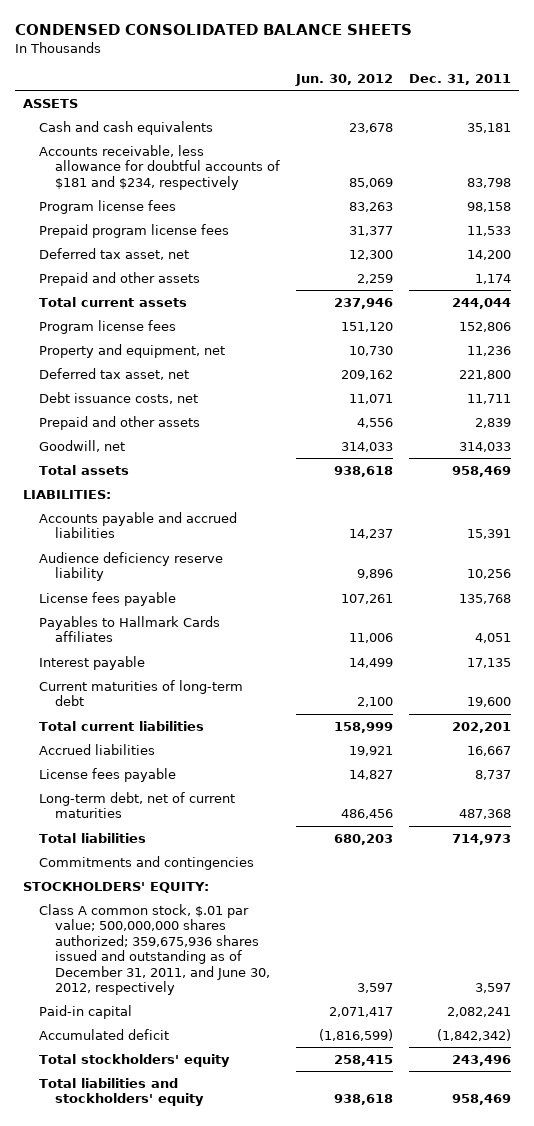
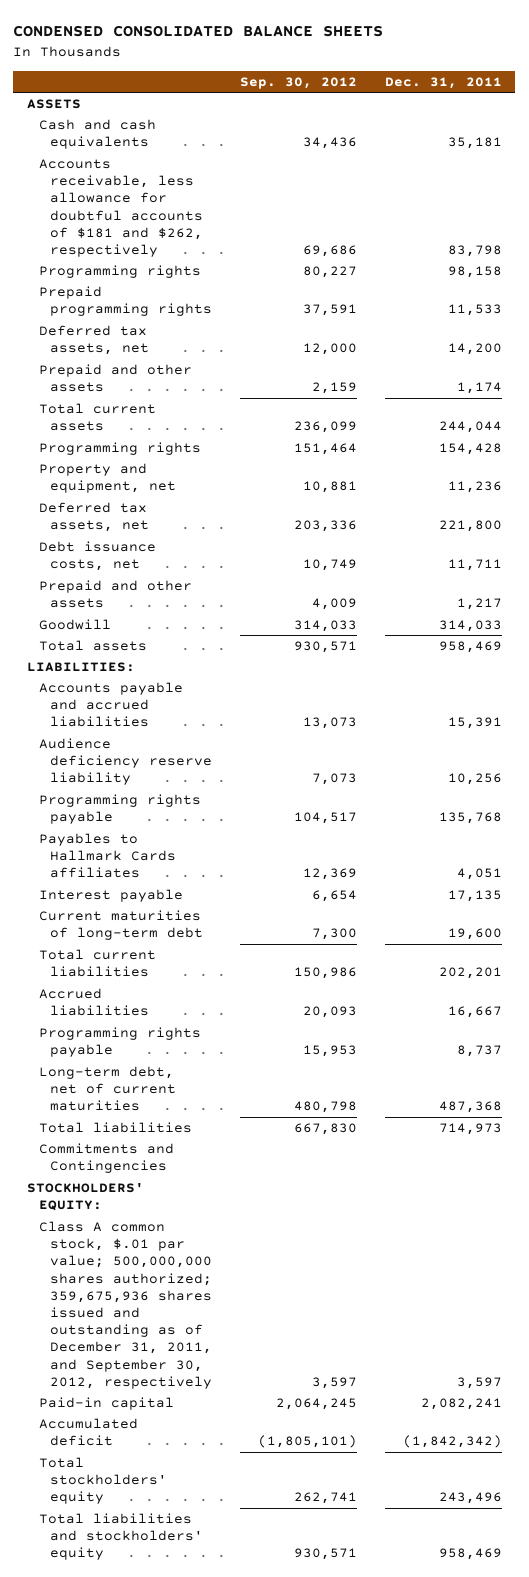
- | Jun. 30, 2012 | Dec. 31, 2011
+ | Sep. 30, 2012 | Dec. 31, 2011
- Accounts receivable, less allowance for doubtful accounts of $181 and $234, respectively | 85,069 | 83,798
- Program license fees | 83,263 | 98,158
- Prepaid program license fees | 31,377 | 11,533
- Deferred tax asset, net | 12,300 | 14,200
+ Accounts receivable, less allowance for doubtful accounts of $181 and $262, respectively | 69,686 | 83,798
+ Programming rights | 80,227 | 98,158
+ Prepaid programming rights | 37,591 | 11,533
+ Deferred tax assets, net | 12,000 | 14,200
- Program license fees | 151,120 | 152,806
+ Programming rights | 151,464 | 154,428
- Deferred tax asset, net | 209,162 | 221,800
+ Deferred tax assets, net | 203,336 | 221,800
- Prepaid and other assets | 4,556 | 2,839
- Goodwill, net | 314,033 | 314,033
+ Prepaid and other assets | 4,009 | 1,217
+ Goodwill | 314,033 | 314,033
- License fees payable | 107,261 | 135,768
+ Programming rights payable | 104,517 | 135,768
- License fees payable | 14,827 | 8,737
+ Programming rights payable | 15,953 | 8,737
- Commitments and contingencies
+ Commitments and Contingencies
- Class A common stock, $.01 par value; 500,000,000 shares authorized; 359,675,936 shares issued and outstanding as of December 31, 2011, and June 30, 2012, respectively | 3,597 | 3,597
+ Class A common stock, $.01 par value; 500,000,000 shares authorized; 359,675,936 shares issued and outstanding as of December 31, 2011, and September 30, 2012, respectively | 3,597 | 3,597

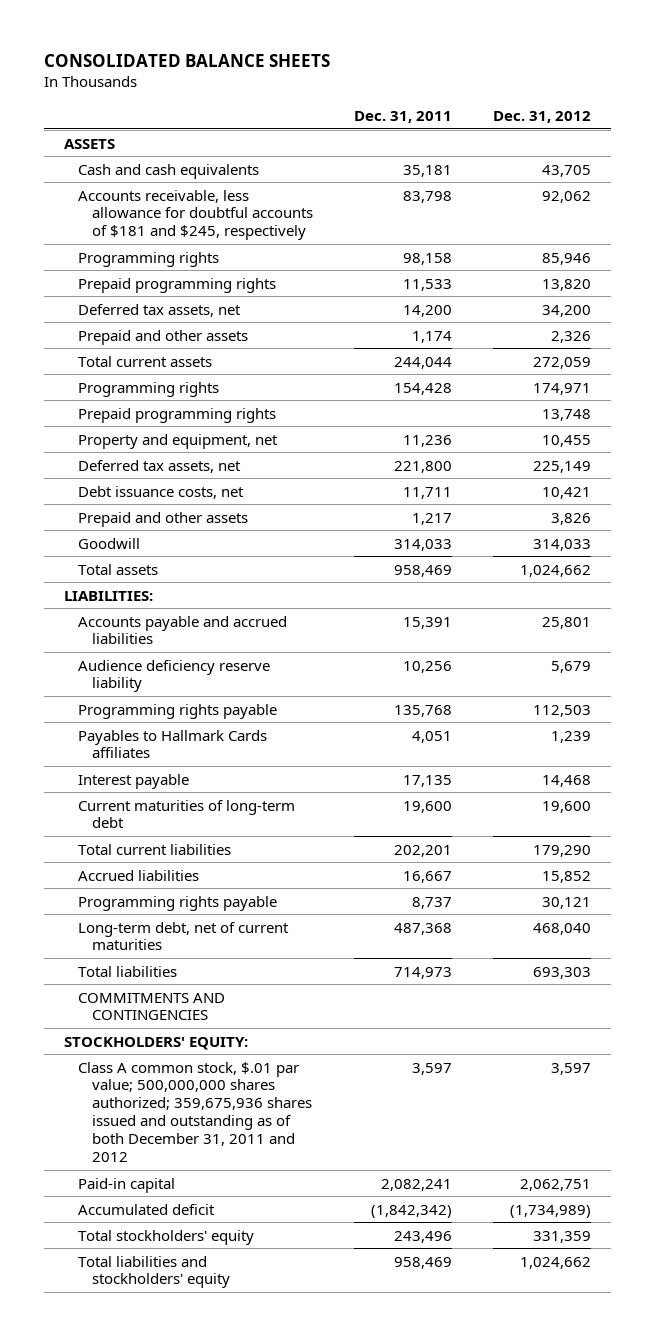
- CONDENSED CONSOLIDATED BALANCE SHEETS
+ CONSOLIDATED BALANCE SHEETS
- | Sep. 30, 2012 | Dec. 31, 2011
+ | Dec. 31, 2011 | Dec. 31, 2012
- Accounts receivable, less allowance for doubtful accounts of $181 and $262, respectively | 69,686 | 83,798
+ Accounts receivable, less allowance for doubtful accounts of $181 and $245, respectively | 83,798 | 92,062
+ Prepaid programming rights | | 13,748
- Commitments and Contingencies
+ COMMITMENTS AND CONTINGENCIES
- Class A common stock, $.01 par value; 500,000,000 shares authorized; 359,675,936 shares issued and outstanding as of December 31, 2011, and September 30, 2012, respectively | 3,597 | 3,597
+ Class A common stock, $.01 par value; 500,000,000 shares authorized; 359,675,936 shares issued and outstanding as of both December 31, 2011 and 2012 | 3,597 | 3,597

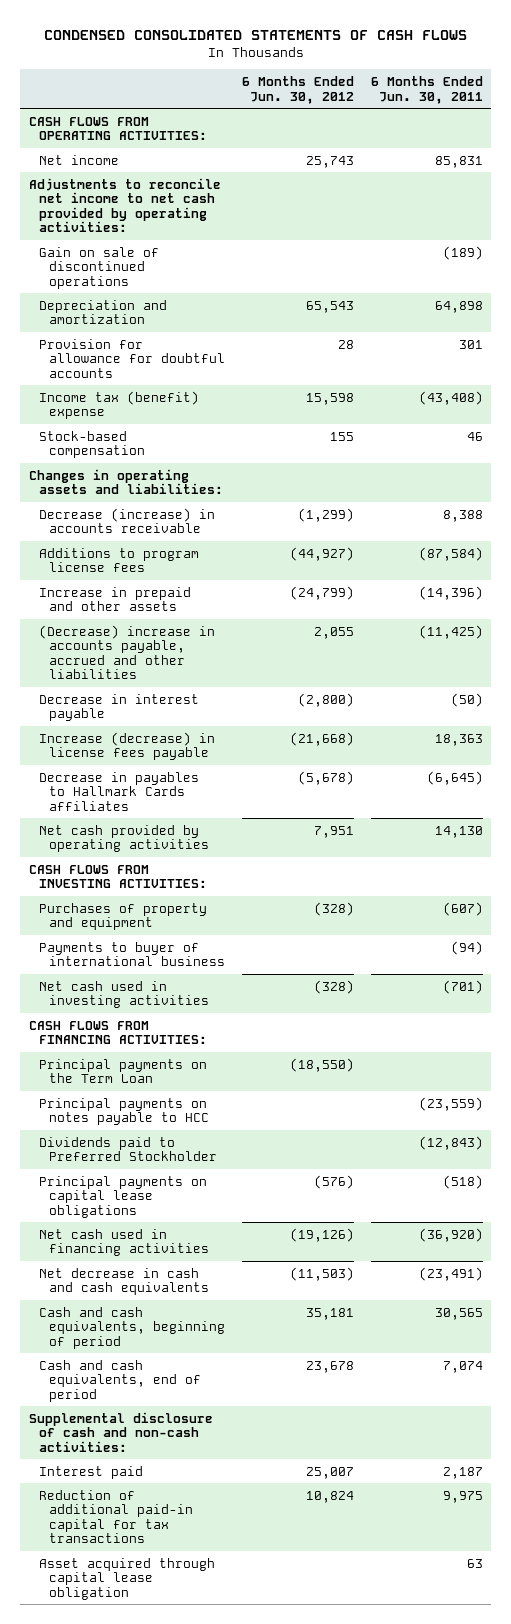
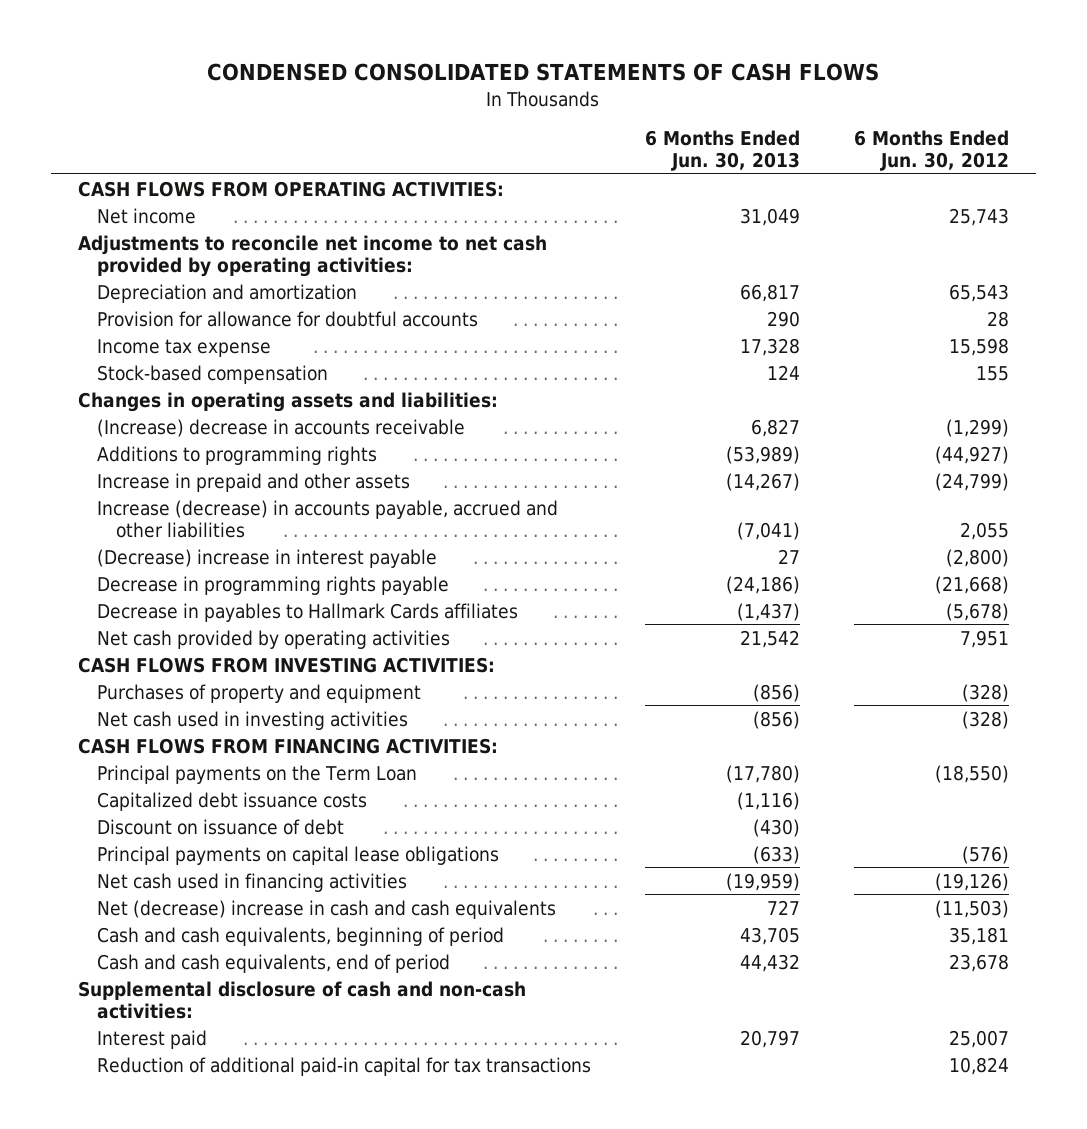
- | 6 Months Ended Jun. 30, 2012 | 6 Months Ended Jun. 30, 2011
+ | 6 Months Ended Jun. 30, 2013 | 6 Months Ended Jun. 30, 2012
- Gain on sale of discontinued operations | | (189)
- Income tax (benefit) expense | 15,598 | (43,408)
+ Income tax expense | 17,328 | 15,598
- Decrease (increase) in accounts receivable | (1,299) | 8,388
- Additions to program license fees | (44,927) | (87,584)
+ (Increase) decrease in accounts receivable | 6,827 | (1,299)
+ Additions to programming rights | (53,989) | (44,927)
- (Decrease) increase in accounts payable, accrued and other liabilities | 2,055 | (11,425)
- Decrease in interest payable | (2,800) | (50)
- Increase (decrease) in license fees payable | (21,668) | 18,363
+ Increase (decrease) in accounts payable, accrued and other liabilities | (7,041) | 2,055
+ (Decrease) increase in interest payable | 27 | (2,800)
+ Decrease in programming rights payable | (24,186) | (21,668)
- Payments to buyer of international business | | (94)
- Principal payments on notes payable to HCC | | (23,559)
- Dividends paid to Preferred Stockholder | | (12,843)
+ Capitalized debt issuance costs | (1,116) |
+ Discount on issuance of debt | (430) |
- Net decrease in cash and cash equivalents | (11,503) | (23,491)
+ Net (decrease) increase in cash and cash equivalents | 727 | (11,503)
- Asset acquired through capital lease obligation | | 63

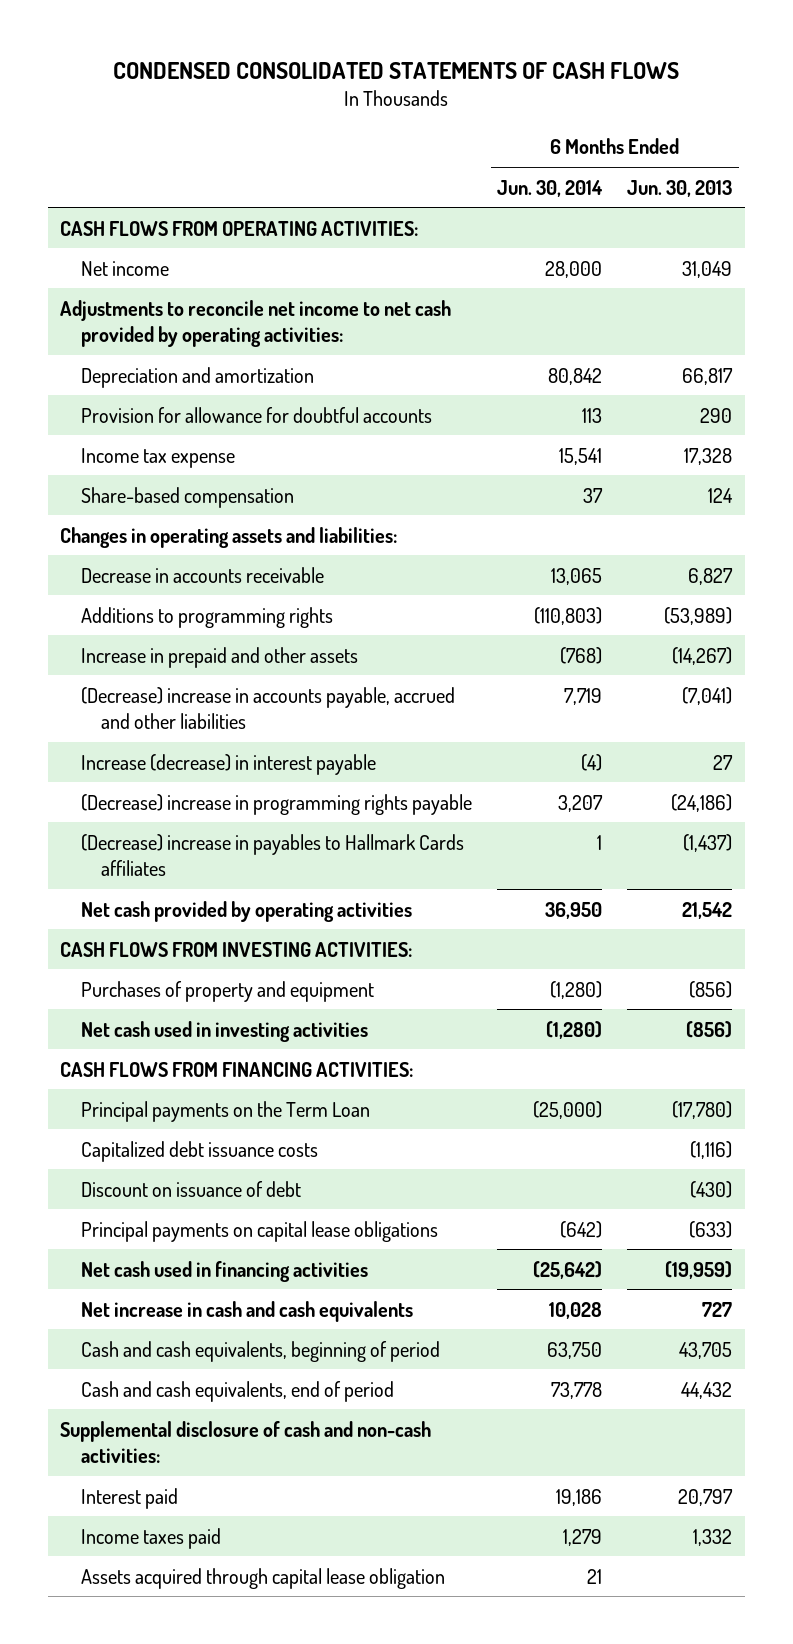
- | 6 Months Ended Jun. 30, 2013 | 6 Months Ended Jun. 30, 2012
+ | 6 Months Ended Jun. 30, 2014 | 6 Months Ended Jun. 30, 2013
- Stock-based compensation | 124 | 155
+ Share-based compensation | 37 | 124
- (Increase) decrease in accounts receivable | 6,827 | (1,299)
+ Decrease in accounts receivable | 13,065 | 6,827
- Increase (decrease) in accounts payable, accrued and other liabilities | (7,041) | 2,055
- (Decrease) increase in interest payable | 27 | (2,800)
- Decrease in programming rights payable | (24,186) | (21,668)
- Decrease in payables to Hallmark Cards affiliates | (1,437) | (5,678)
+ (Decrease) increase in accounts payable, accrued and other liabilities | 7,719 | (7,041)
+ Increase (decrease) in interest payable | (4) | 27
+ (Decrease) increase in programming rights payable | 3,207 | (24,186)
+ (Decrease) increase in payables to Hallmark Cards affiliates | 1 | (1,437)
- Net (decrease) increase in cash and cash equivalents | 727 | (11,503)
+ Net increase in cash and cash equivalents | 10,028 | 727
- Reduction of additional paid-in capital for tax transactions | | 10,824
+ Income taxes paid | 1,279 | 1,332
+ Assets acquired through capital lease obligation | 21 |

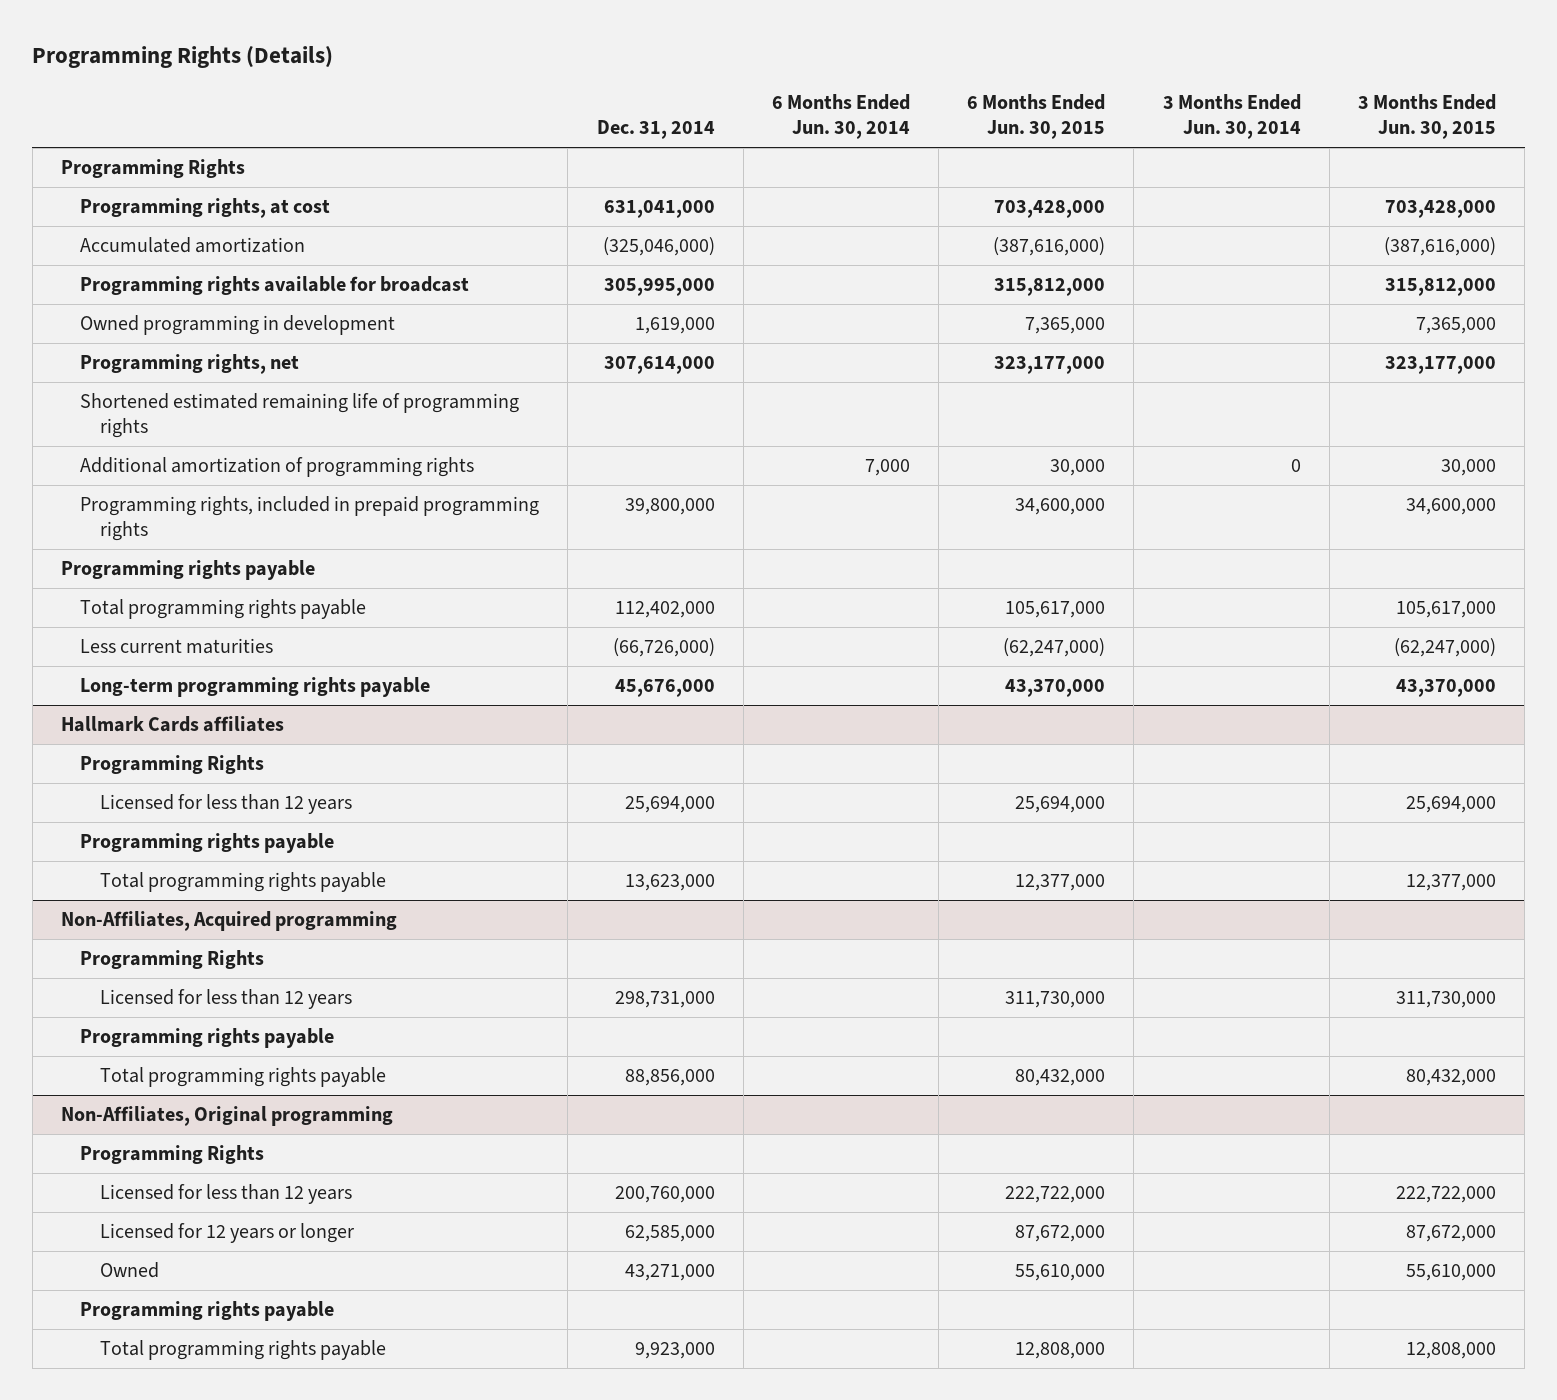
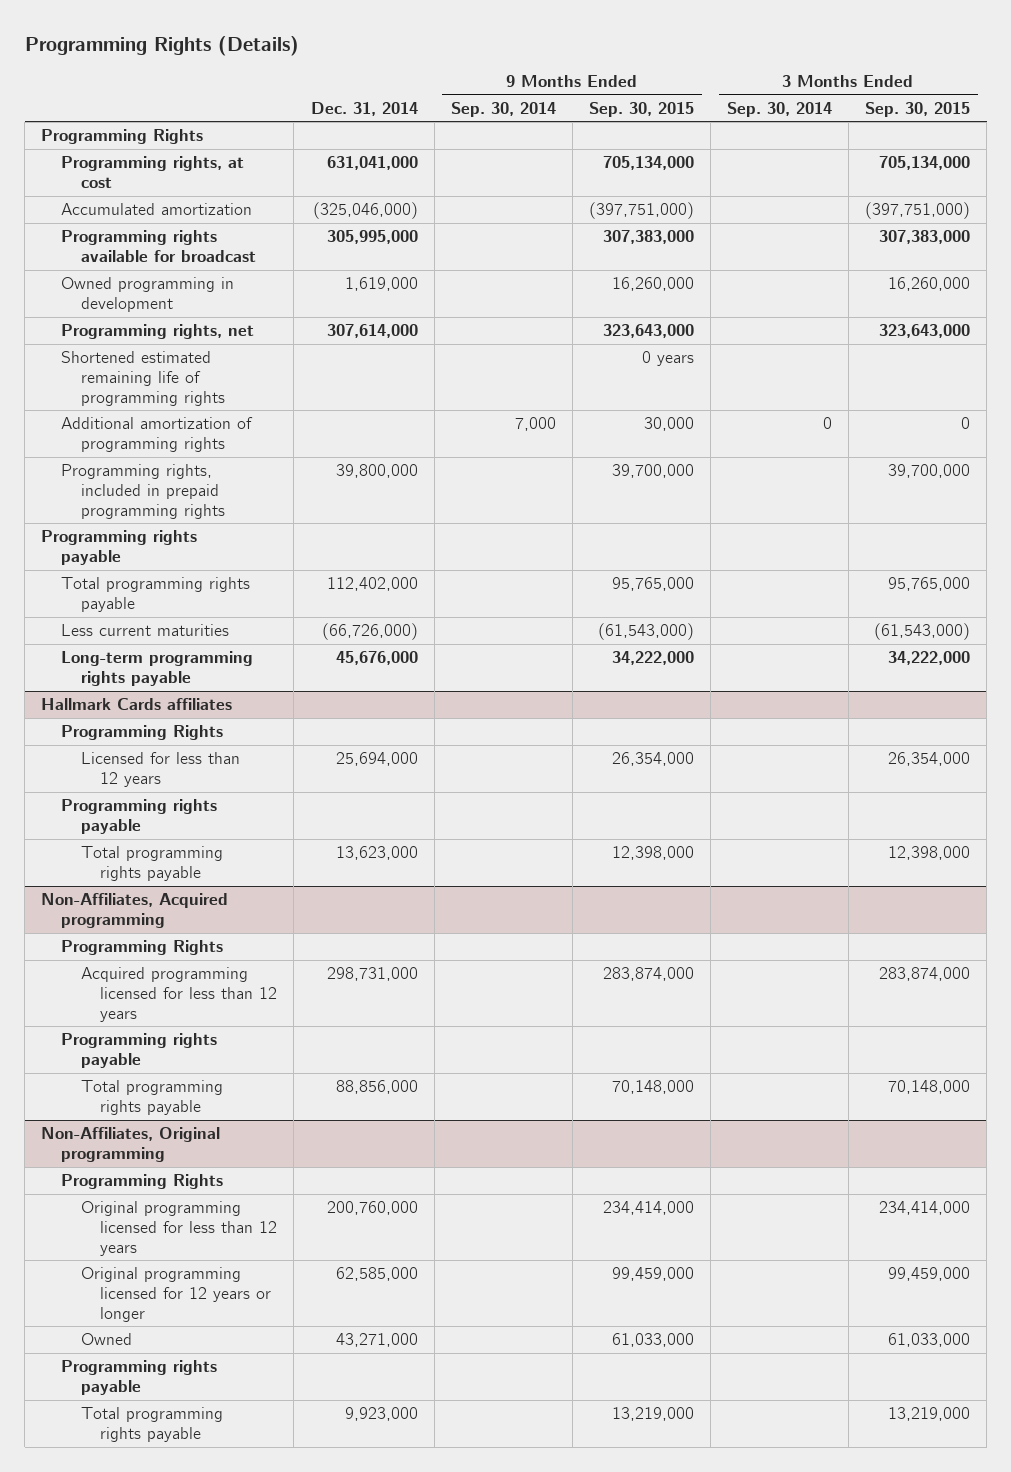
- | Dec. 31, 2014 | 6 Months Ended Jun. 30, 2014 | 6 Months Ended Jun. 30, 2015 | 3 Months Ended Jun. 30, 2014 | 3 Months Ended Jun. 30, 2015
+ | Dec. 31, 2014 | 9 Months Ended Sep. 30, 2014 | 9 Months Ended Sep. 30, 2015 | 3 Months Ended Sep. 30, 2014 | 3 Months Ended Sep. 30, 2015
@ Non-Affiliates, Acquired programming
- Licensed for less than 12 years | 298,731,000 | | 311,730,000 | | 311,730,000
+ Acquired programming licensed for less than 12 years | 298,731,000 | | 283,874,000 | | 283,874,000
@ Non-Affiliates, Original programming
- Licensed for less than 12 years | 200,760,000 | | 222,722,000 | | 222,722,000
- Licensed for 12 years or longer | 62,585,000 | | 87,672,000 | | 87,672,000
+ Original programming licensed for less than 12 years | 200,760,000 | | 234,414,000 | | 234,414,000
+ Original programming licensed for 12 years or longer | 62,585,000 | | 99,459,000 | | 99,459,000

